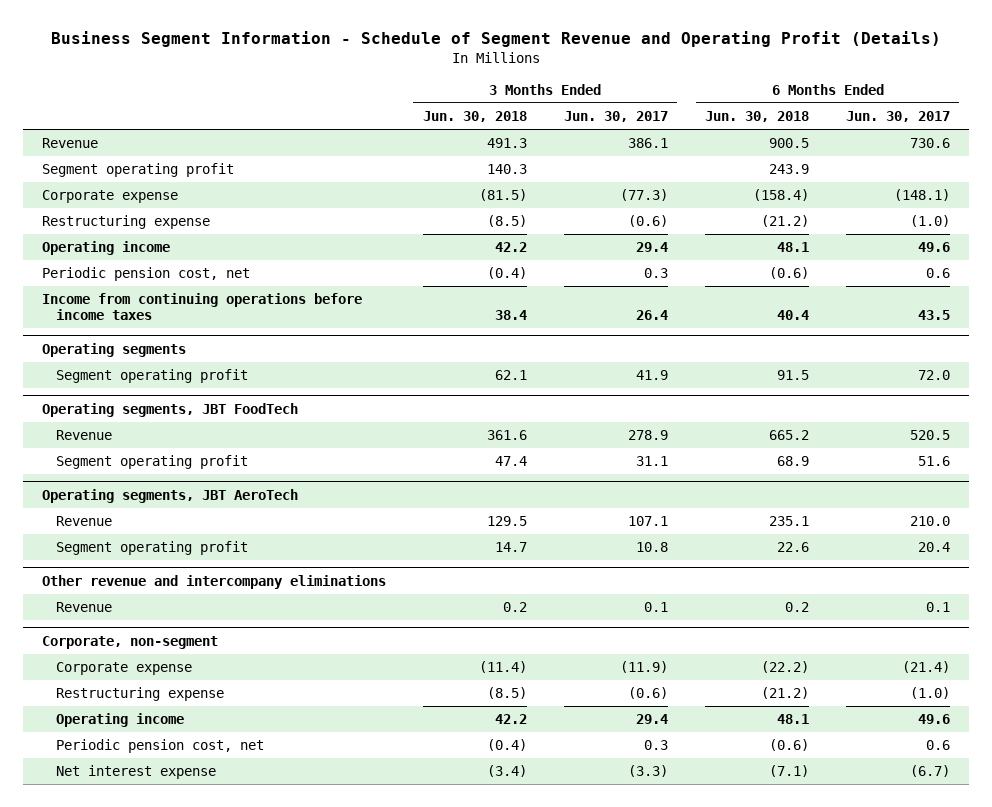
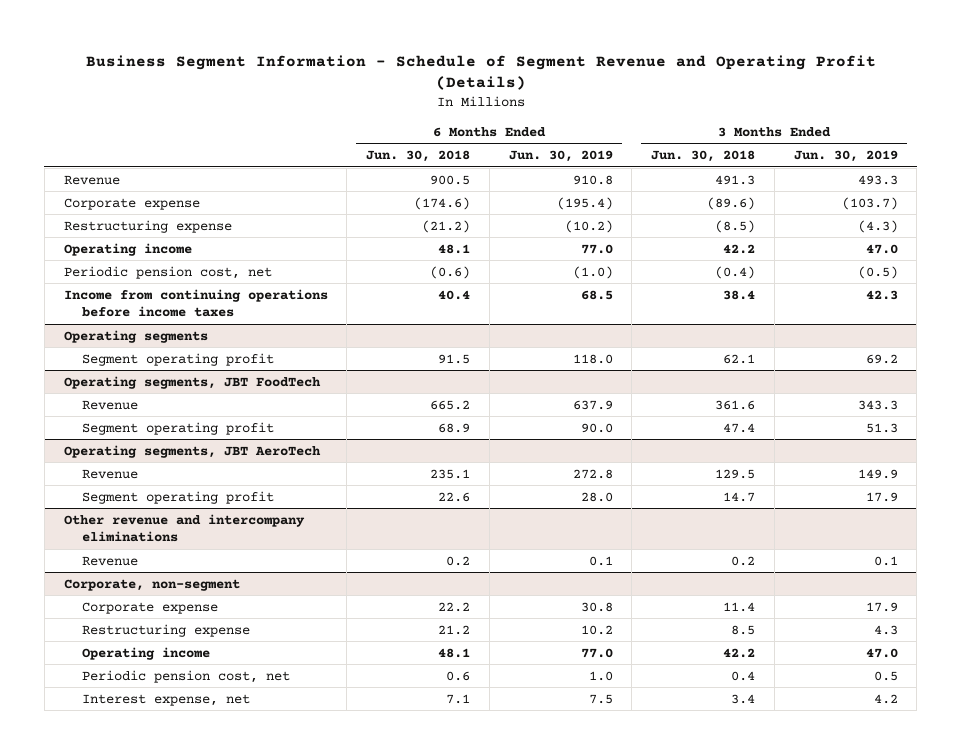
- | 3 Months Ended Jun. 30, 2018 | 3 Months Ended Jun. 30, 2017 | 6 Months Ended Jun. 30, 2018 | 6 Months Ended Jun. 30, 2017
+ | 6 Months Ended Jun. 30, 2018 | 6 Months Ended Jun. 30, 2019 | 3 Months Ended Jun. 30, 2018 | 3 Months Ended Jun. 30, 2019
- Segment operating profit | 140.3 | | 243.9 |
- Corporate expense | (81.5) | (77.3) | (158.4) | (148.1)
+ Corporate expense | (174.6) | (195.4) | (89.6) | (103.7)
@ Corporate, non-segment
- Corporate expense | (11.4) | (11.9) | (22.2) | (21.4)
- Restructuring expense | (8.5) | (0.6) | (21.2) | (1.0)
+ Corporate expense | 22.2 | 30.8 | 11.4 | 17.9
+ Restructuring expense | 21.2 | 10.2 | 8.5 | 4.3
- Periodic pension cost, net | (0.4) | 0.3 | (0.6) | 0.6
- Net interest expense | (3.4) | (3.3) | (7.1) | (6.7)
+ Periodic pension cost, net | 0.6 | 1.0 | 0.4 | 0.5
+ Interest expense, net | 7.1 | 7.5 | 3.4 | 4.2

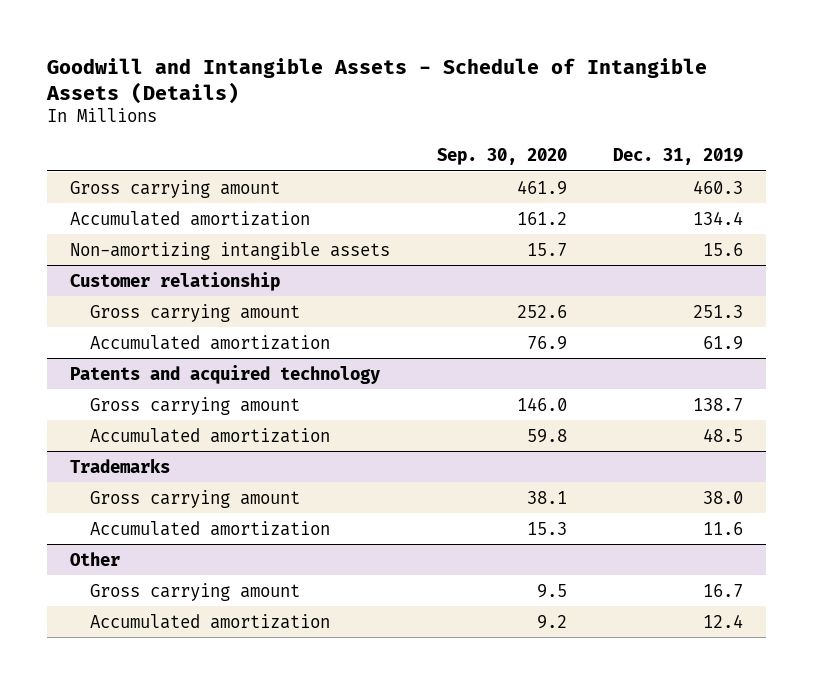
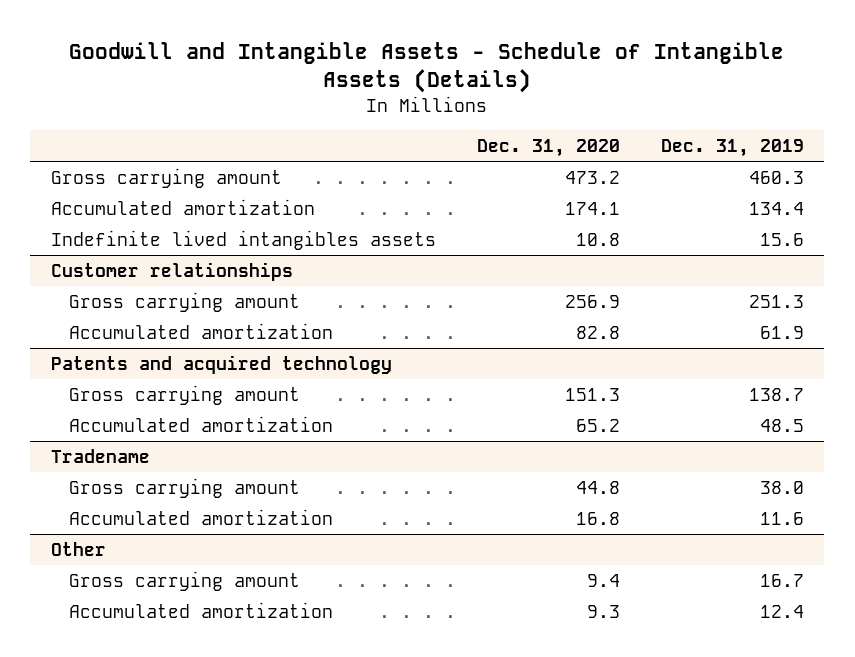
- | Sep. 30, 2020 | Dec. 31, 2019
+ | Dec. 31, 2020 | Dec. 31, 2019
- Non-amortizing intangible assets | 15.7 | 15.6
- Customer relationship
+ Indefinite lived intangibles assets | 10.8 | 15.6
+ Customer relationships
- Trademarks
+ Tradename

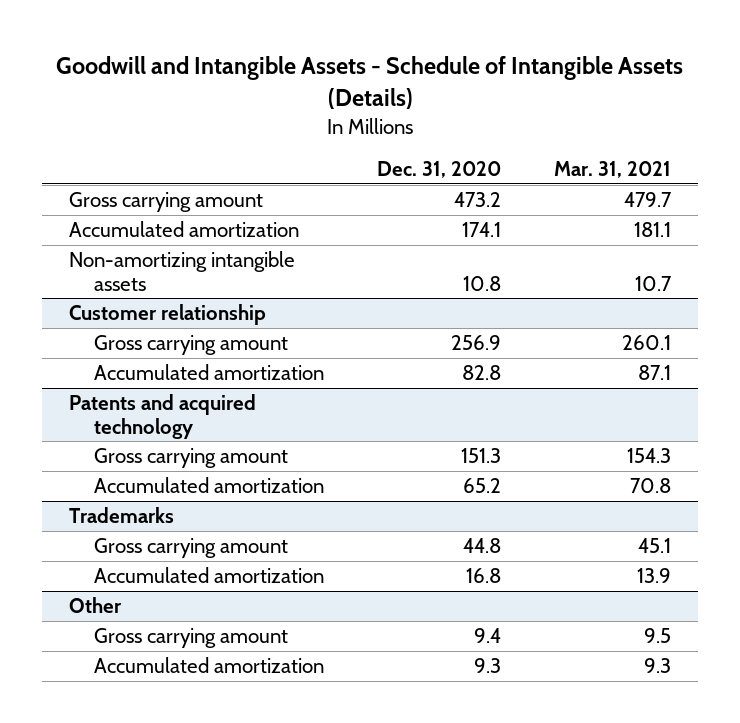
- | Dec. 31, 2020 | Dec. 31, 2019
+ | Dec. 31, 2020 | Mar. 31, 2021
- Indefinite lived intangibles assets | 10.8 | 15.6
- Customer relationships
+ Non-amortizing intangible assets | 10.8 | 10.7
+ Customer relationship
- Tradename
+ Trademarks

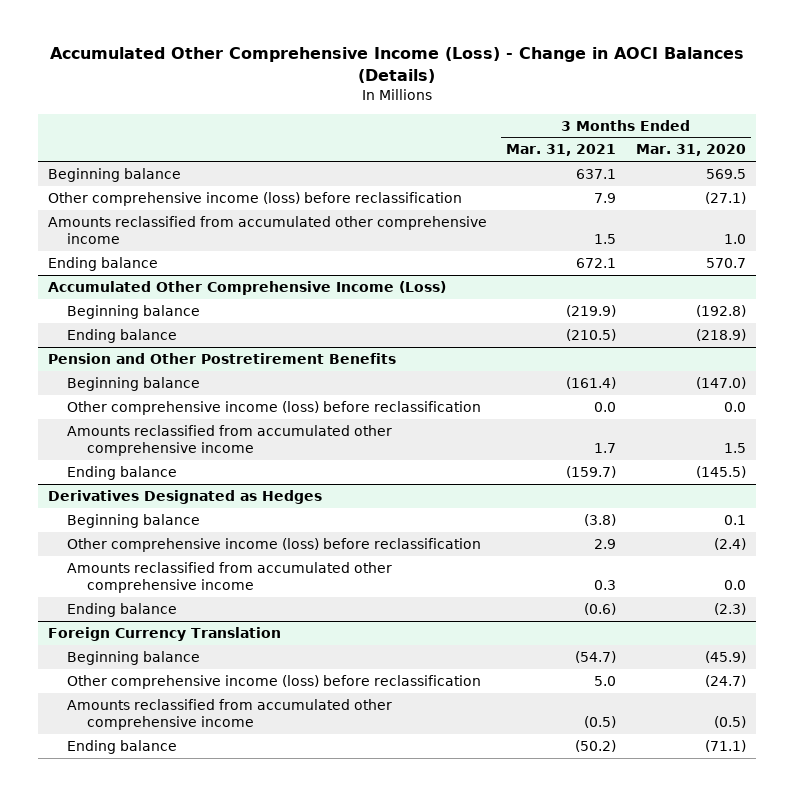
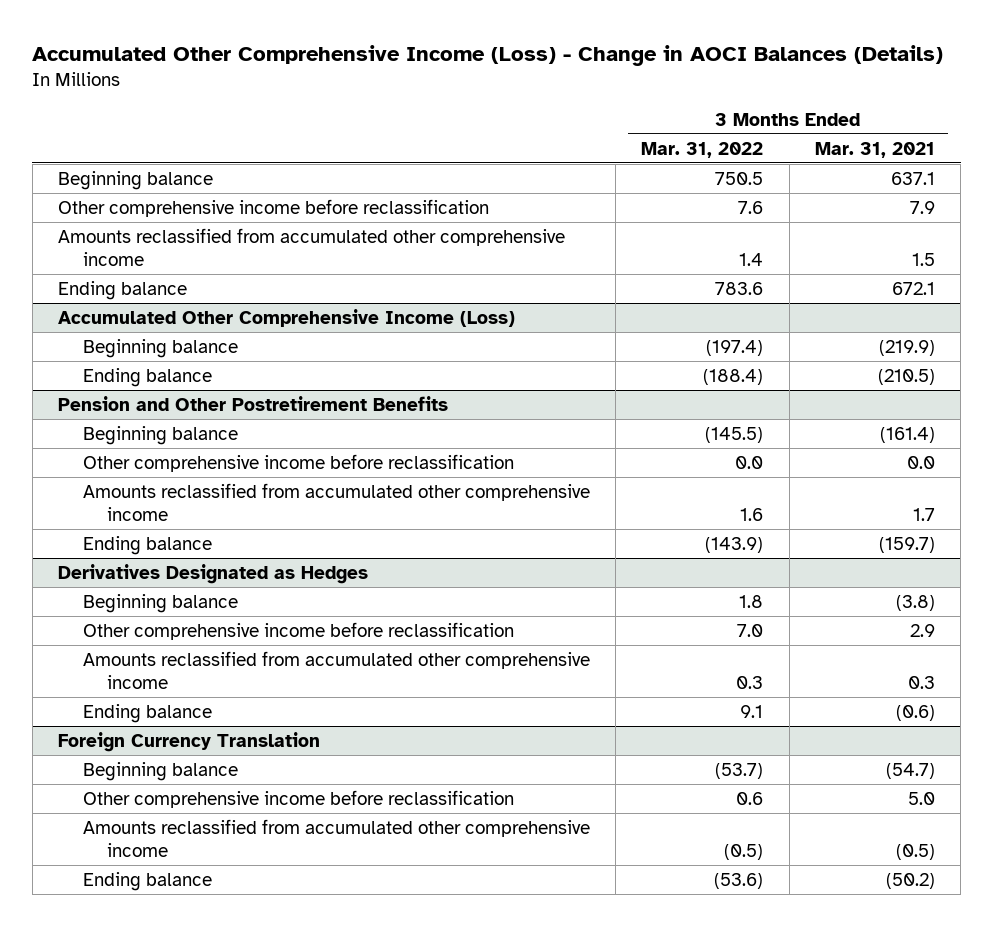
- | 3 Months Ended Mar. 31, 2021 | 3 Months Ended Mar. 31, 2020
+ | 3 Months Ended Mar. 31, 2022 | 3 Months Ended Mar. 31, 2021
- Other comprehensive income (loss) before reclassification | 7.9 | (27.1)
+ Other comprehensive income before reclassification | 7.6 | 7.9
@ Pension and Other Postretirement Benefits
- Other comprehensive income (loss) before reclassification | 0.0 | 0.0
+ Other comprehensive income before reclassification | 0.0 | 0.0
@ Derivatives Designated as Hedges
- Other comprehensive income (loss) before reclassification | 2.9 | (2.4)
+ Other comprehensive income before reclassification | 7.0 | 2.9
@ Foreign Currency Translation
- Other comprehensive income (loss) before reclassification | 5.0 | (24.7)
+ Other comprehensive income before reclassification | 0.6 | 5.0

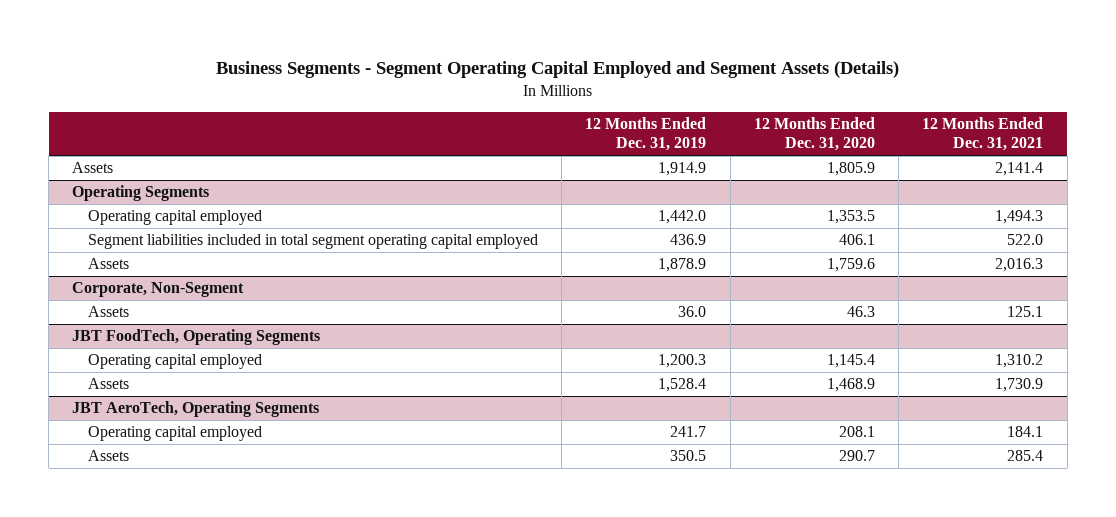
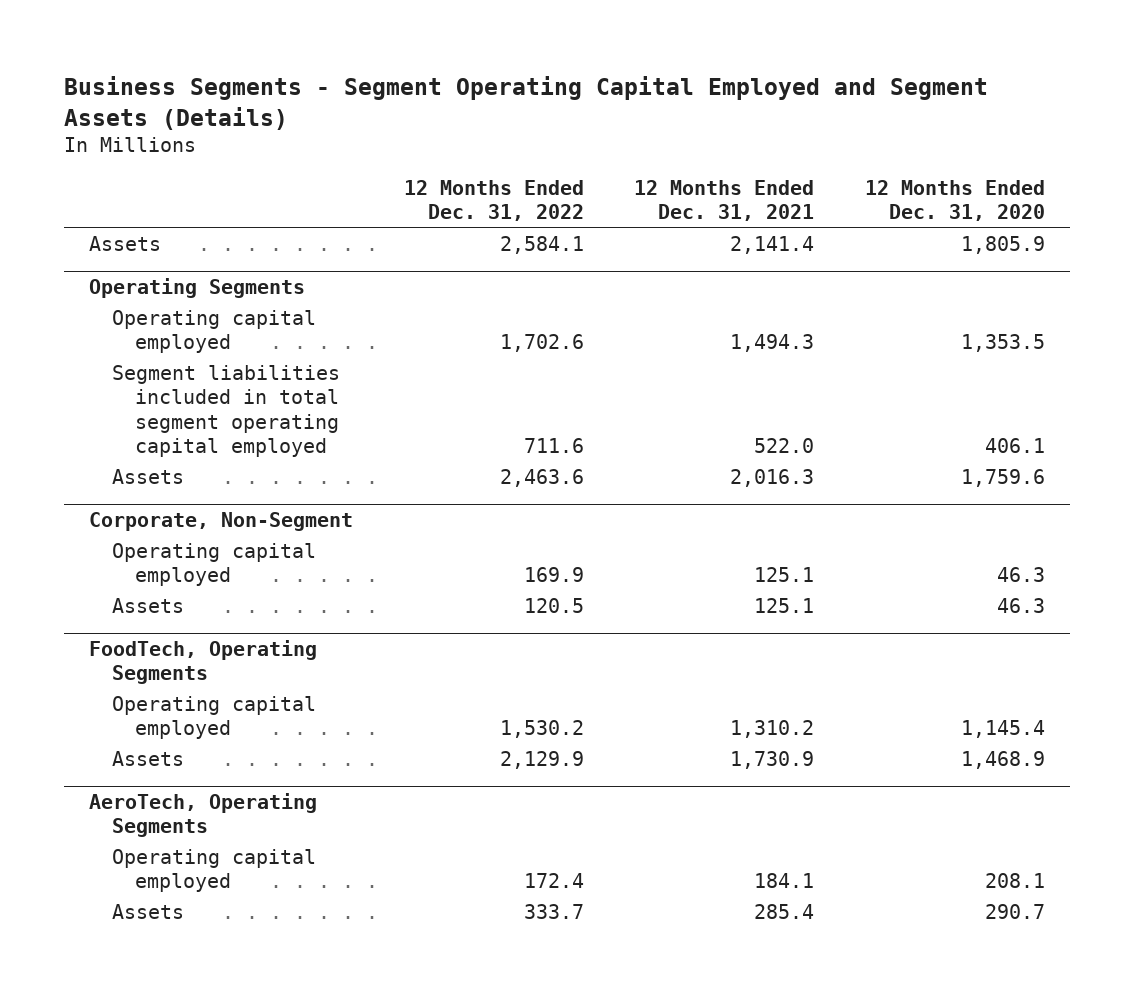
- | 12 Months Ended Dec. 31, 2019 | 12 Months Ended Dec. 31, 2020 | 12 Months Ended Dec. 31, 2021
+ | 12 Months Ended Dec. 31, 2022 | 12 Months Ended Dec. 31, 2021 | 12 Months Ended Dec. 31, 2020
@ Corporate, Non-Segment
+ Operating capital employed | 169.9 | 125.1 | 46.3
- JBT FoodTech, Operating Segments
+ FoodTech, Operating Segments
- JBT AeroTech, Operating Segments
+ AeroTech, Operating Segments

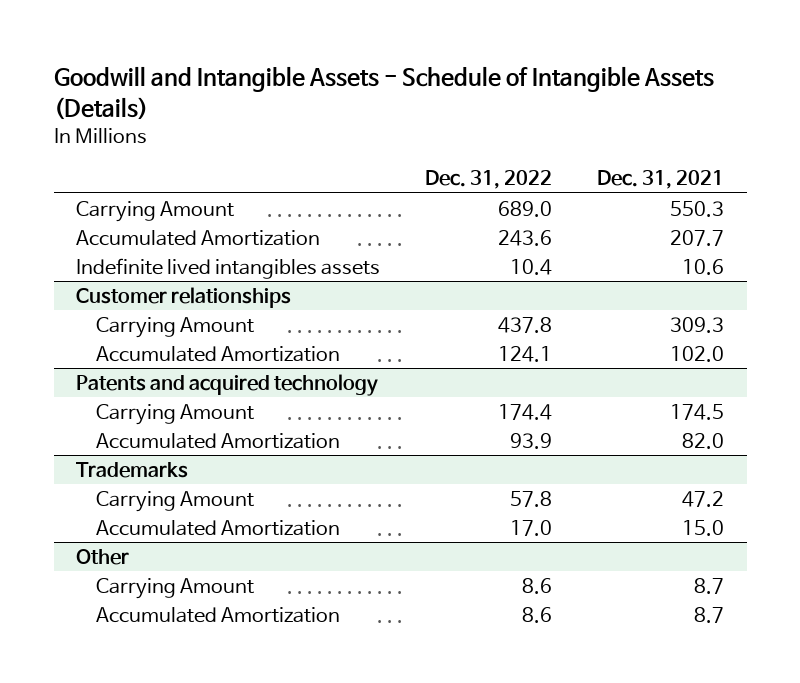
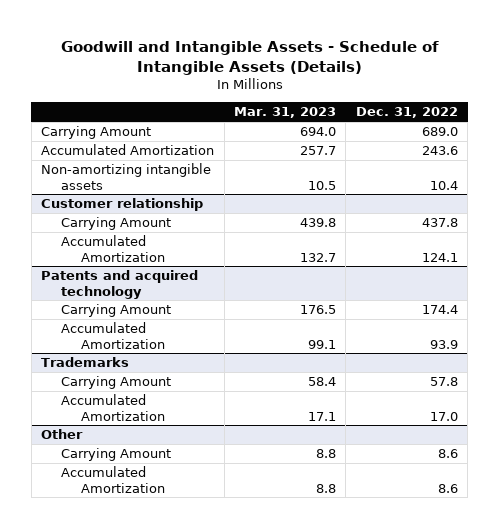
- | Dec. 31, 2022 | Dec. 31, 2021
+ | Mar. 31, 2023 | Dec. 31, 2022
- Indefinite lived intangibles assets | 10.4 | 10.6
- Customer relationships
+ Non-amortizing intangible assets | 10.5 | 10.4
+ Customer relationship

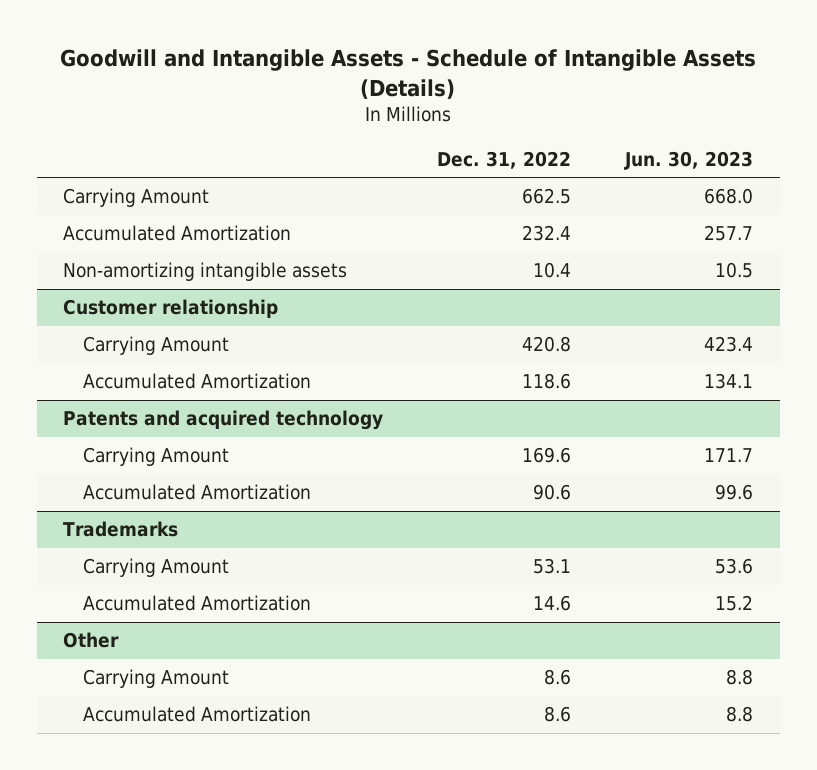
- | Mar. 31, 2023 | Dec. 31, 2022
+ | Dec. 31, 2022 | Jun. 30, 2023
- Carrying Amount | 694.0 | 689.0
- Accumulated Amortization | 257.7 | 243.6
+ Carrying Amount | 662.5 | 668.0
+ Accumulated Amortization | 232.4 | 257.7
@ Customer relationship
- Carrying Amount | 439.8 | 437.8
- Accumulated Amortization | 132.7 | 124.1
+ Carrying Amount | 420.8 | 423.4
+ Accumulated Amortization | 118.6 | 134.1
@ Patents and acquired technology
- Carrying Amount | 176.5 | 174.4
- Accumulated Amortization | 99.1 | 93.9
+ Carrying Amount | 169.6 | 171.7
+ Accumulated Amortization | 90.6 | 99.6
@ Trademarks
- Carrying Amount | 58.4 | 57.8
- Accumulated Amortization | 17.1 | 17.0
+ Carrying Amount | 53.1 | 53.6
+ Accumulated Amortization | 14.6 | 15.2

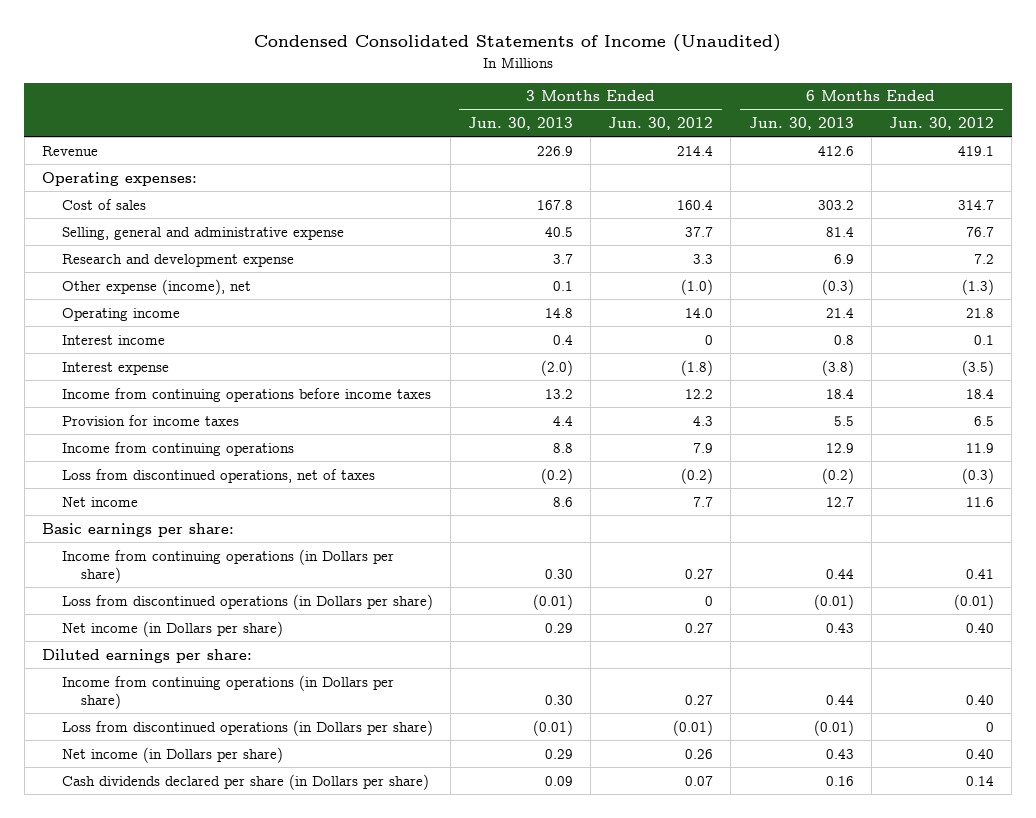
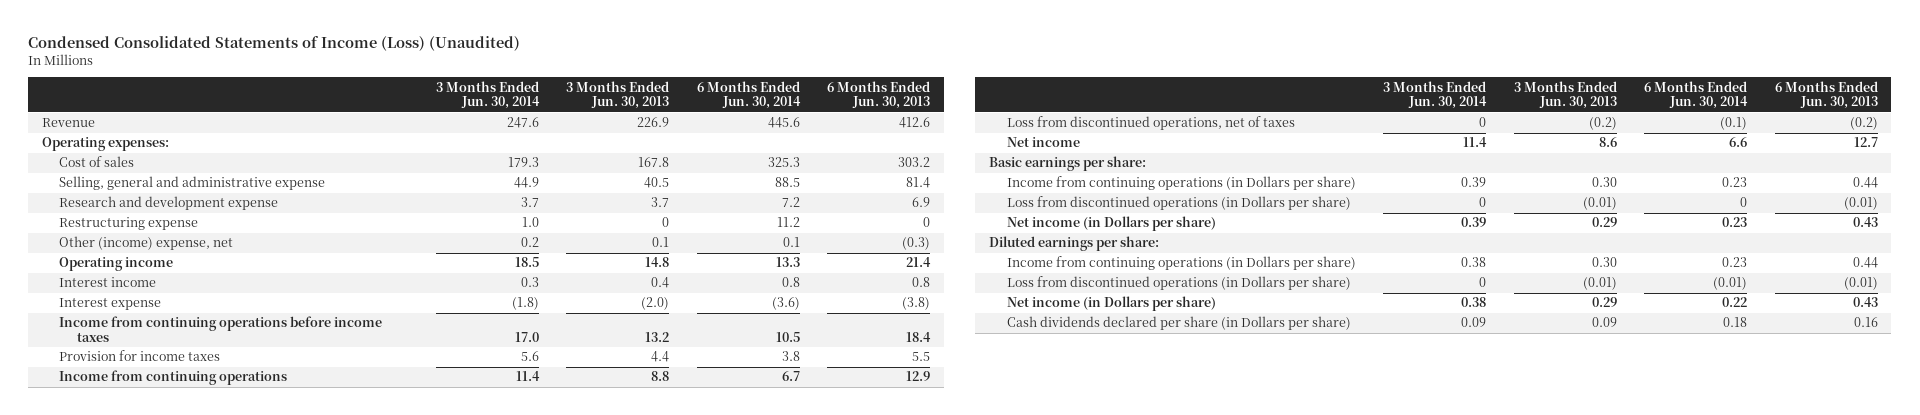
- Condensed Consolidated Statements of Income (Unaudited)
+ Condensed Consolidated Statements of Income (Loss) (Unaudited)
- | 3 Months Ended Jun. 30, 2013 | 3 Months Ended Jun. 30, 2012 | 6 Months Ended Jun. 30, 2013 | 6 Months Ended Jun. 30, 2012
+ | 3 Months Ended Jun. 30, 2014 | 3 Months Ended Jun. 30, 2013 | 6 Months Ended Jun. 30, 2014 | 6 Months Ended Jun. 30, 2013
- Other expense (income), net | 0.1 | (1.0) | (0.3) | (1.3)
+ Restructuring expense | 1.0 | 0 | 11.2 | 0
+ Other (income) expense, net | 0.2 | 0.1 | 0.1 | (0.3)

